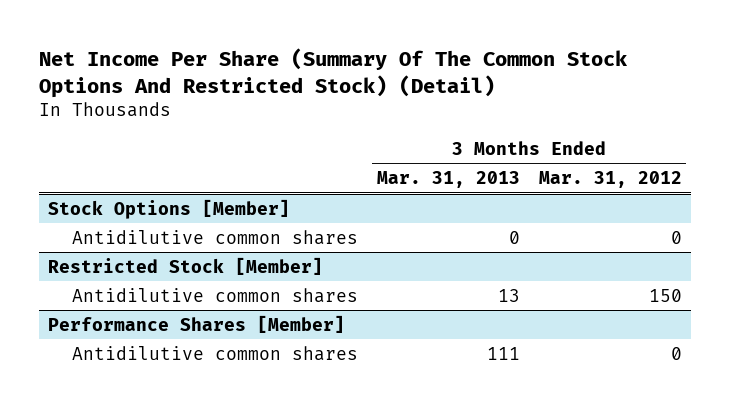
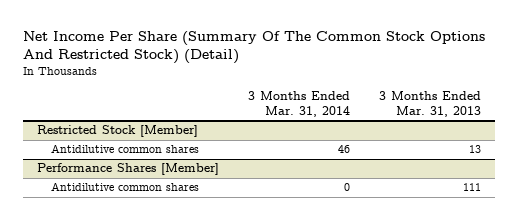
- | 3 Months Ended Mar. 31, 2013 | 3 Months Ended Mar. 31, 2012
+ | 3 Months Ended Mar. 31, 2014 | 3 Months Ended Mar. 31, 2013
- Stock Options [Member]
- Antidilutive common shares | 0 | 0

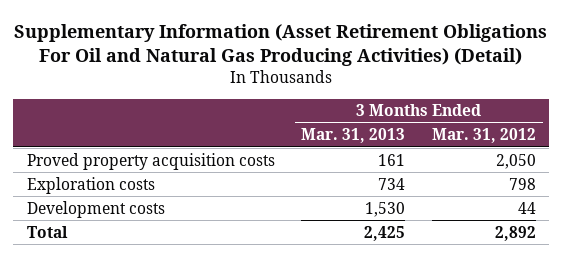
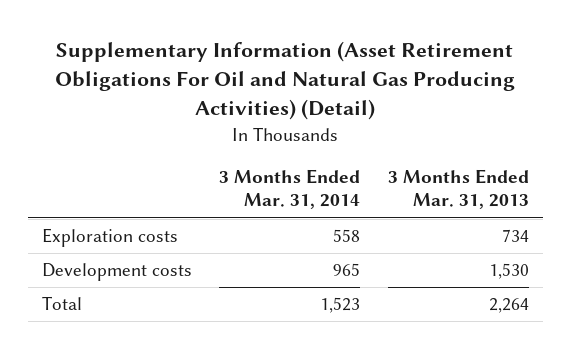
- | 3 Months Ended Mar. 31, 2013 | 3 Months Ended Mar. 31, 2012
+ | 3 Months Ended Mar. 31, 2014 | 3 Months Ended Mar. 31, 2013
- Proved property acquisition costs | 161 | 2,050
- Total | 2,425 | 2,892
+ Total | 1,523 | 2,264

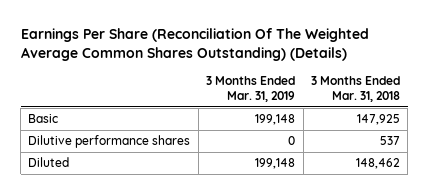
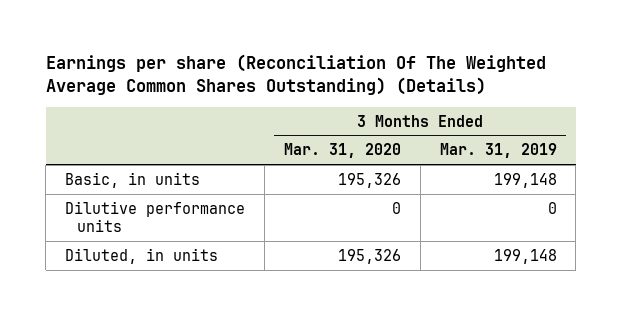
- Earnings Per Share (Reconciliation Of The Weighted Average Common Shares Outstanding) (Details)
+ Earnings per share (Reconciliation Of The Weighted Average Common Shares Outstanding) (Details)
- | 3 Months Ended Mar. 31, 2019 | 3 Months Ended Mar. 31, 2018
+ | 3 Months Ended Mar. 31, 2020 | 3 Months Ended Mar. 31, 2019
- Basic | 199,148 | 147,925
- Dilutive performance shares | 0 | 537
- Diluted | 199,148 | 148,462
+ Basic, in units | 195,326 | 199,148
+ Dilutive performance units | 0 | 0
+ Diluted, in units | 195,326 | 199,148

